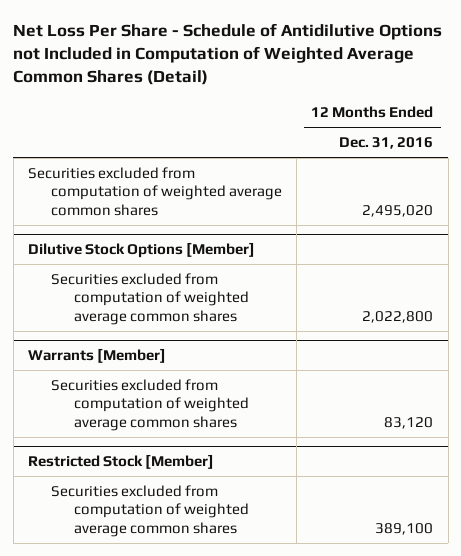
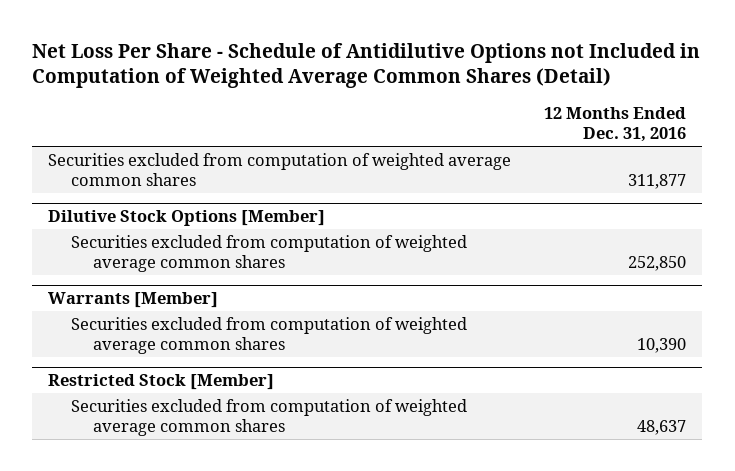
- Securities excluded from computation of weighted average common shares | 2,495,020
+ Securities excluded from computation of weighted average common shares | 311,877
@ Dilutive Stock Options [Member]
- Securities excluded from computation of weighted average common shares | 2,022,800
+ Securities excluded from computation of weighted average common shares | 252,850
@ Warrants [Member]
- Securities excluded from computation of weighted average common shares | 83,120
+ Securities excluded from computation of weighted average common shares | 10,390
@ Restricted Stock [Member]
- Securities excluded from computation of weighted average common shares | 389,100
+ Securities excluded from computation of weighted average common shares | 48,637

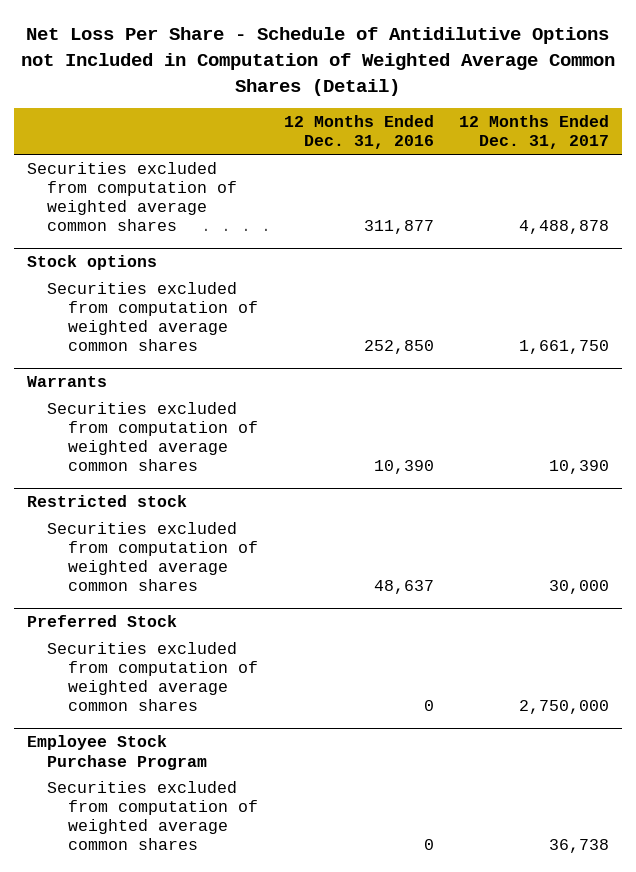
- | 12 Months Ended Dec. 31, 2016
+ | 12 Months Ended Dec. 31, 2016 | 12 Months Ended Dec. 31, 2017
- Dilutive Stock Options [Member]
+ Stock options
- Warrants [Member]
+ Warrants
- Restricted Stock [Member]
+ Restricted stock
+ Preferred Stock
+ Securities excluded from computation of weighted average common shares | 0 | 2,750,000
+ Employee Stock Purchase Program
+ Securities excluded from computation of weighted average common shares | 0 | 36,738

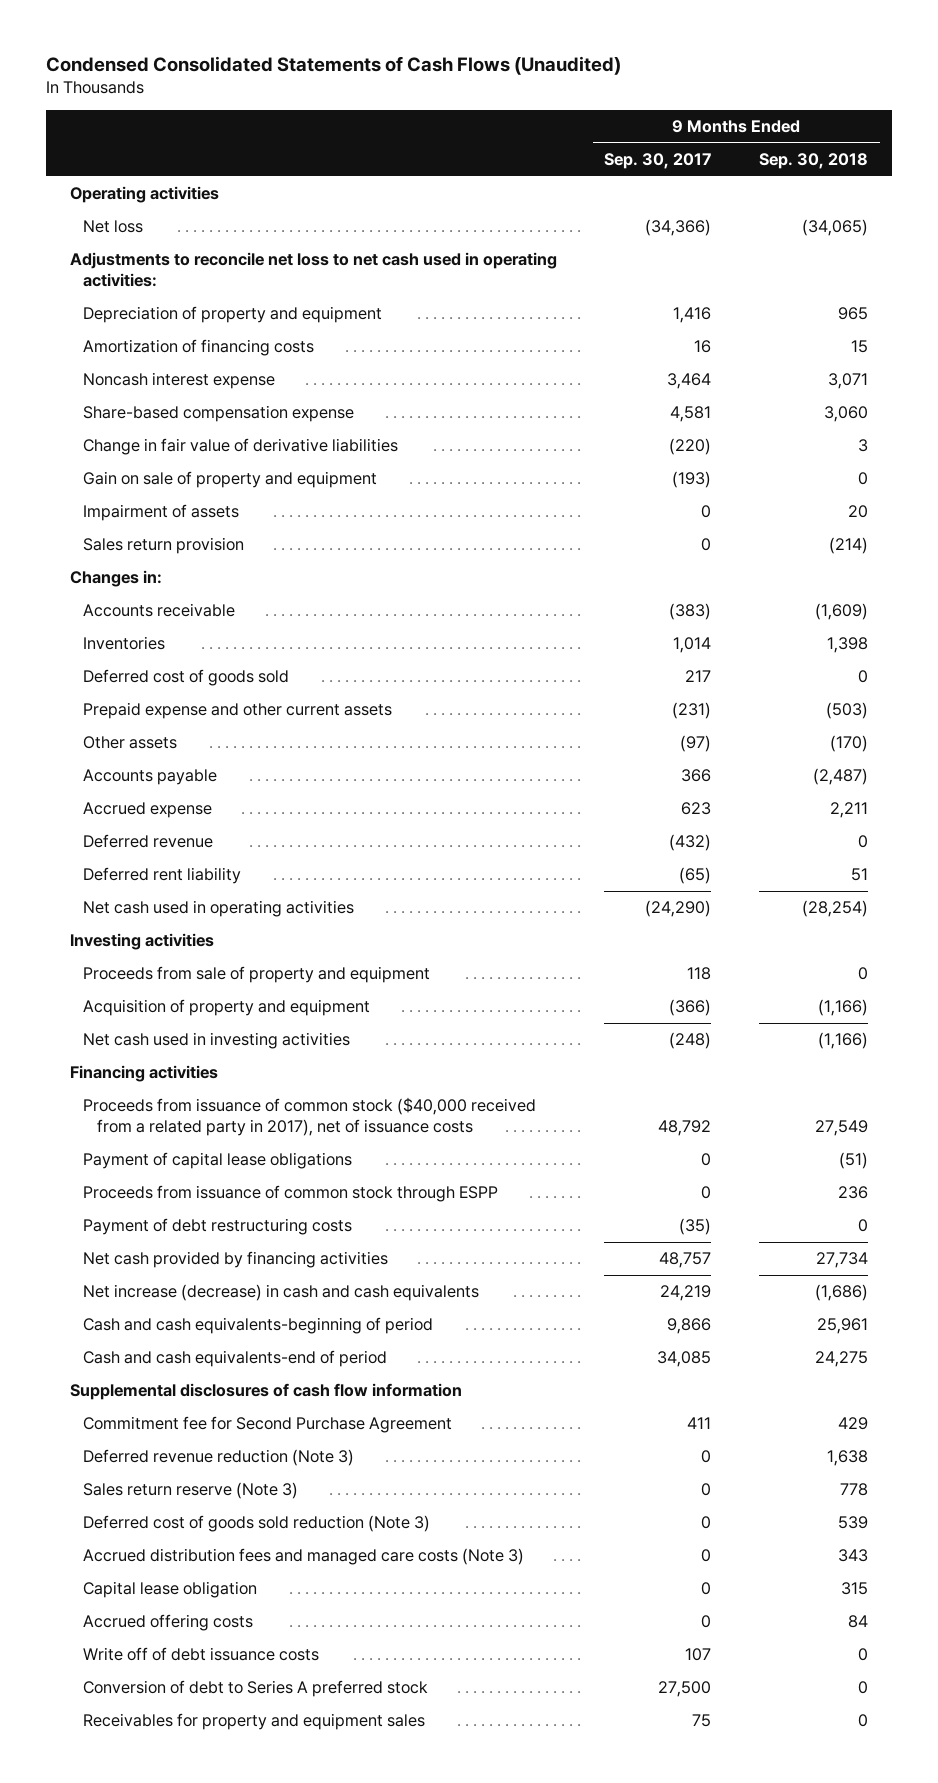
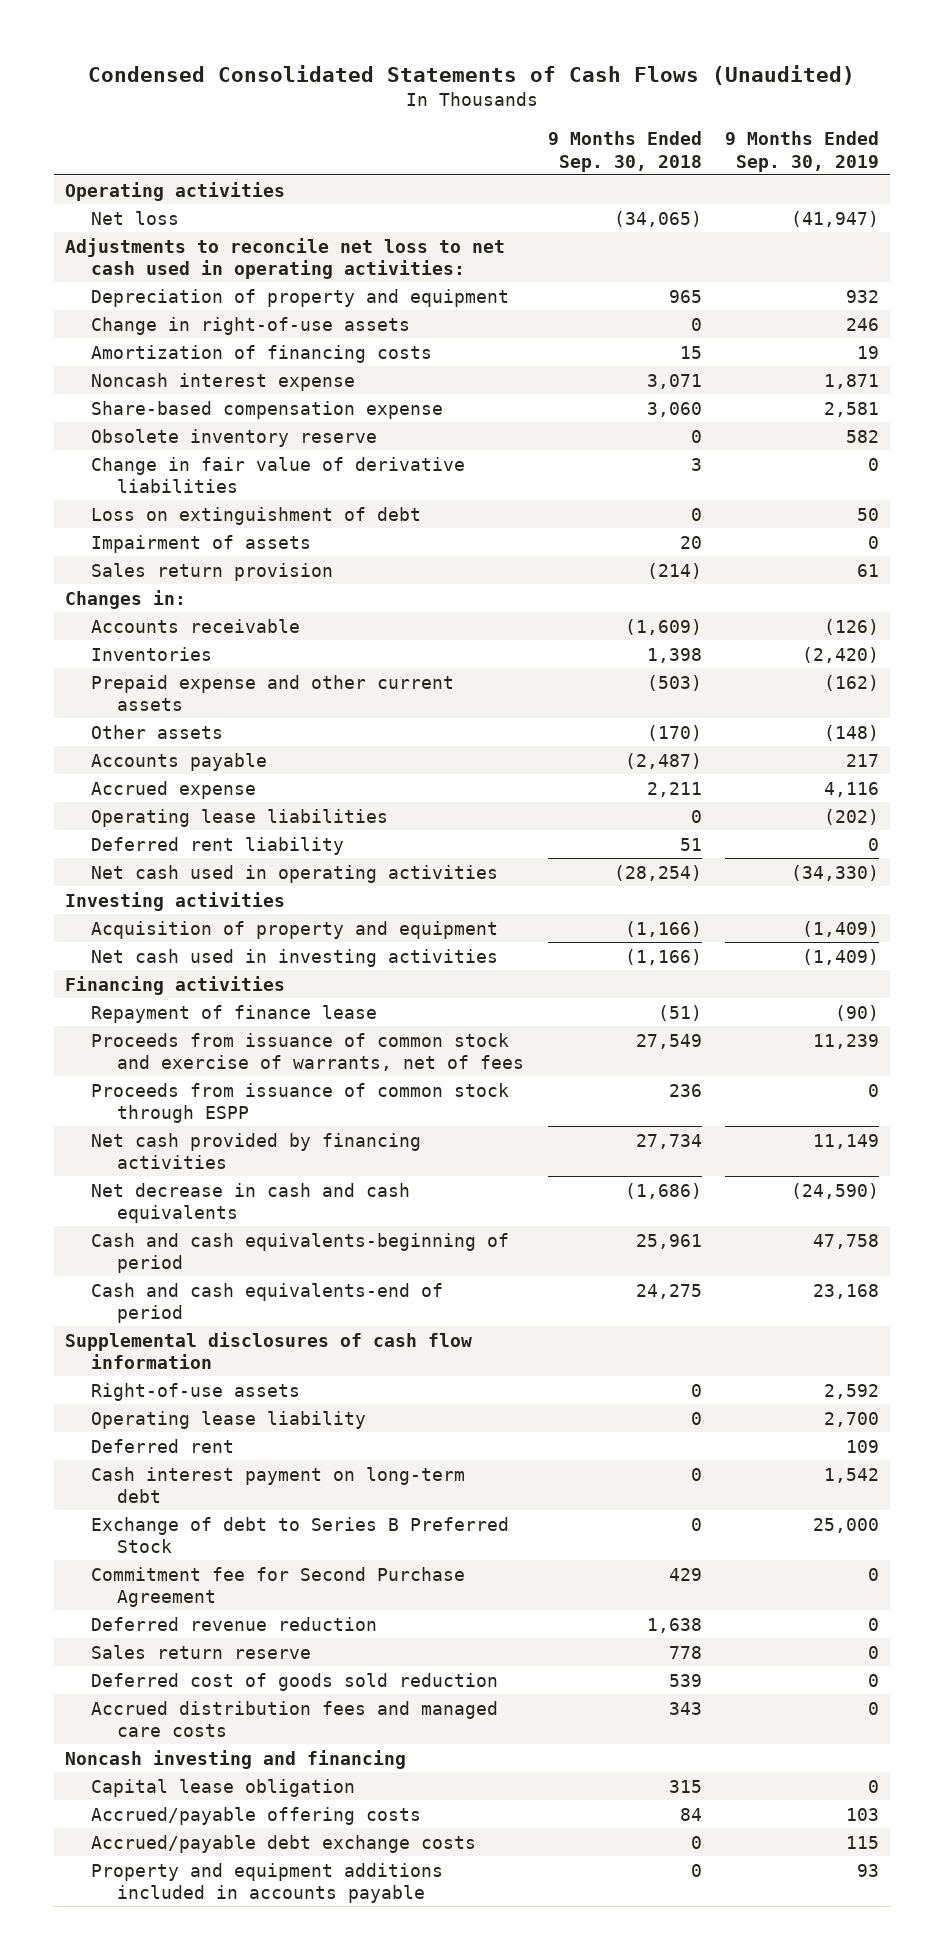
- | 9 Months Ended Sep. 30, 2017 | 9 Months Ended Sep. 30, 2018
+ | 9 Months Ended Sep. 30, 2018 | 9 Months Ended Sep. 30, 2019
+ Change in right-of-use assets | 0 | 246
+ Obsolete inventory reserve | 0 | 582
- Gain on sale of property and equipment | (193) | 0
+ Loss on extinguishment of debt | 0 | 50
- Deferred cost of goods sold | 217 | 0
- Deferred revenue | (432) | 0
+ Operating lease liabilities | 0 | (202)
- Proceeds from sale of property and equipment | 118 | 0
- Proceeds from issuance of common stock ($40,000 received from a related party in 2017), net of issuance costs | 48,792 | 27,549
- Payment of capital lease obligations | 0 | (51)
+ Repayment of finance lease | (51) | (90)
+ Proceeds from issuance of common stock and exercise of warrants, net of fees | 27,549 | 11,239
- Payment of debt restructuring costs | (35) | 0
- Net increase (decrease) in cash and cash equivalents | 24,219 | (1,686)
+ Net decrease in cash and cash equivalents | (1,686) | (24,590)
+ Right-of-use assets | 0 | 2,592
+ Operating lease liability | 0 | 2,700
+ Deferred rent | | 109
+ Cash interest payment on long-term debt | 0 | 1,542
+ Exchange of debt to Series B Preferred Stock | 0 | 25,000
- Deferred revenue reduction (Note 3) | 0 | 1,638
- Sales return reserve (Note 3) | 0 | 778
- Deferred cost of goods sold reduction (Note 3) | 0 | 539
- Accrued distribution fees and managed care costs (Note 3) | 0 | 343
+ Deferred revenue reduction | 1,638 | 0
+ Sales return reserve | 778 | 0
+ Deferred cost of goods sold reduction | 539 | 0
+ Accrued distribution fees and managed care costs | 343 | 0
+ Noncash investing and financing
- Accrued offering costs | 0 | 84
- Write off of debt issuance costs | 107 | 0
- Conversion of debt to Series A preferred stock | 27,500 | 0
- Receivables for property and equipment sales | 75 | 0
+ Accrued/payable offering costs | 84 | 103
+ Accrued/payable debt exchange costs | 0 | 115
+ Property and equipment additions included in accounts payable | 0 | 93

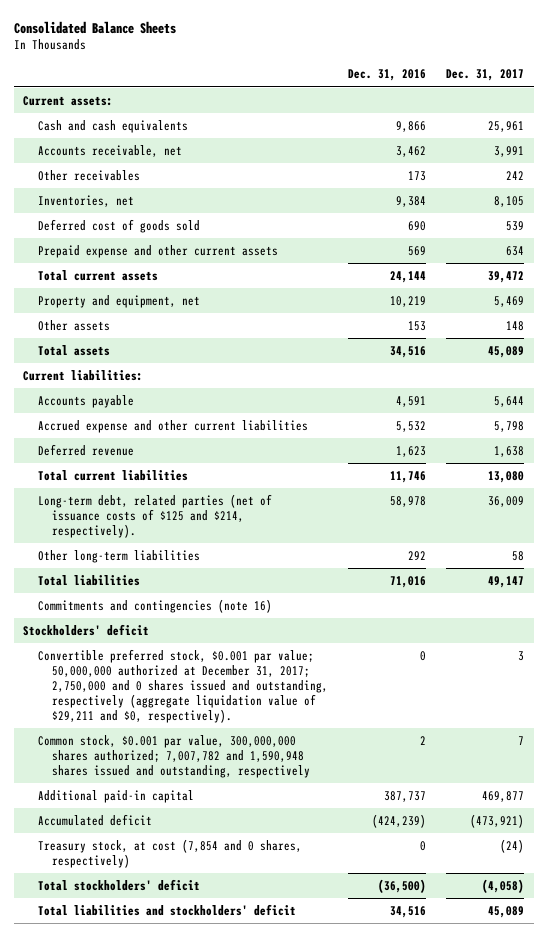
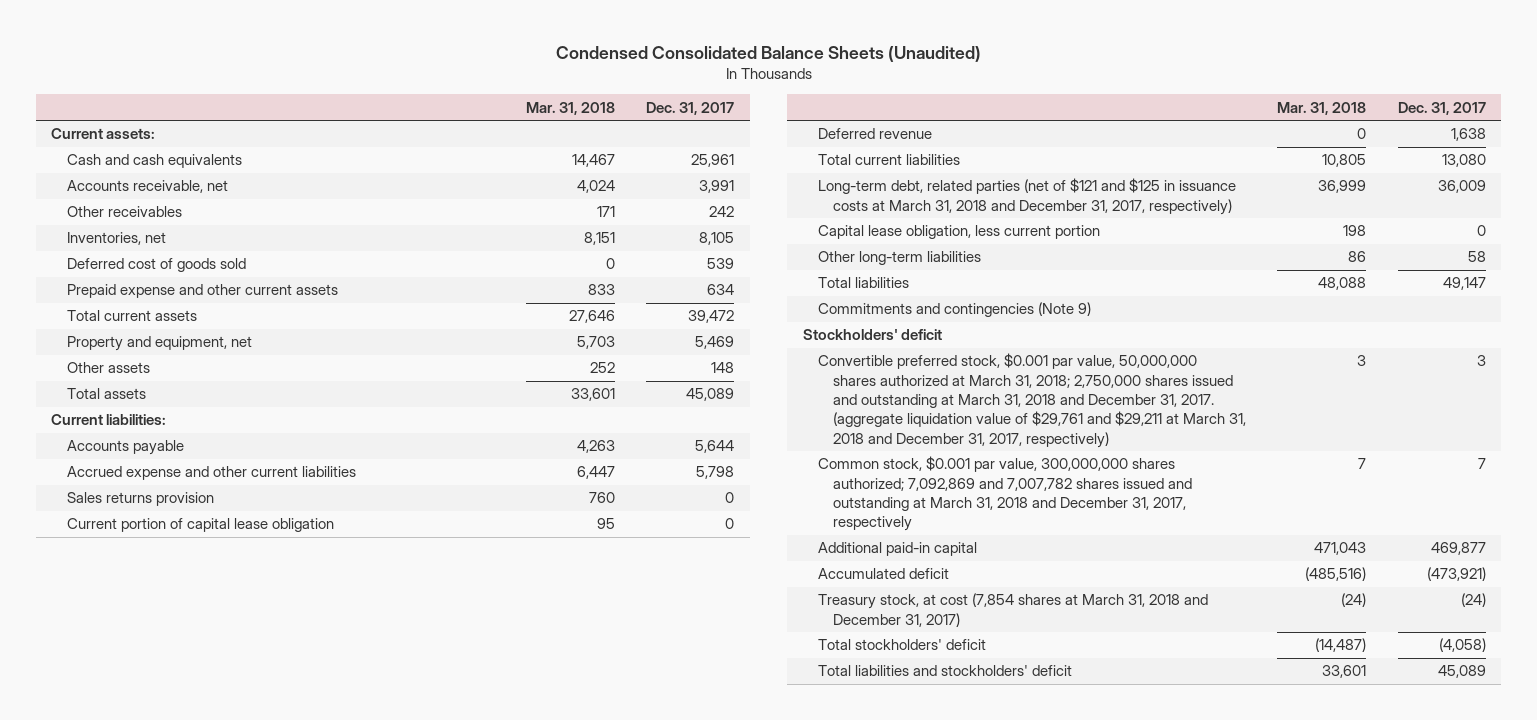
- Consolidated Balance Sheets
+ Condensed Consolidated Balance Sheets (Unaudited)
- | Dec. 31, 2016 | Dec. 31, 2017
+ | Mar. 31, 2018 | Dec. 31, 2017
+ Sales returns provision | 760 | 0
+ Current portion of capital lease obligation | 95 | 0
- Long-term debt, related parties (net of issuance costs of $125 and $214, respectively). | 58,978 | 36,009
+ Long-term debt, related parties (net of $121 and $125 in issuance costs at March 31, 2018 and December 31, 2017, respectively) | 36,999 | 36,009
+ Capital lease obligation, less current portion | 198 | 0
- Commitments and contingencies (note 16)
+ Commitments and contingencies (Note 9)
- Convertible preferred stock, $0.001 par value; 50,000,000 authorized at December 31, 2017; 2,750,000 and 0 shares issued and outstanding, respectively (aggregate liquidation value of $29,211 and $0, respectively). | 0 | 3
- Common stock, $0.001 par value, 300,000,000 shares authorized; 7,007,782 and 1,590,948 shares issued and outstanding, respectively | 2 | 7
+ Convertible preferred stock, $0.001 par value, 50,000,000 shares authorized at March 31, 2018; 2,750,000 shares issued and outstanding at March 31, 2018 and December 31, 2017. (aggregate liquidation value of $29,761 and $29,211 at March 31, 2018 and December 31, 2017, respectively) | 3 | 3
+ Common stock, $0.001 par value, 300,000,000 shares authorized; 7,092,869 and 7,007,782 shares issued and outstanding at March 31, 2018 and December 31, 2017, respectively | 7 | 7
- Treasury stock, at cost (7,854 and 0 shares, respectively) | 0 | (24)
+ Treasury stock, at cost (7,854 shares at March 31, 2018 and December 31, 2017) | (24) | (24)

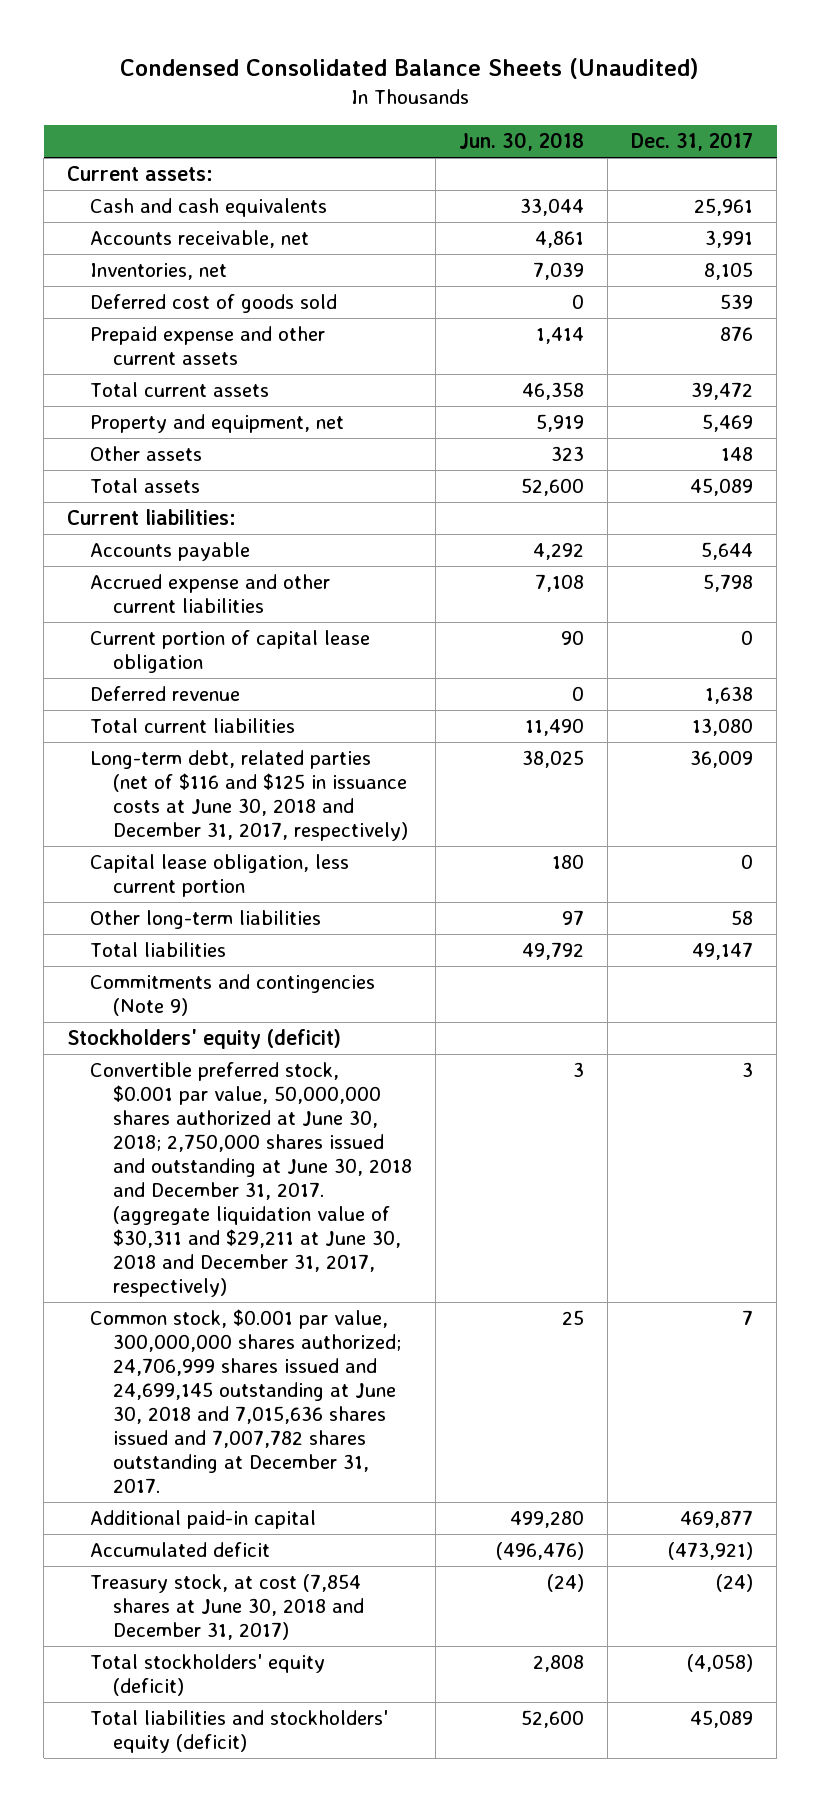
- | Mar. 31, 2018 | Dec. 31, 2017
+ | Jun. 30, 2018 | Dec. 31, 2017
- Other receivables | 171 | 242
- Prepaid expense and other current assets | 833 | 634
+ Prepaid expense and other current assets | 1,414 | 876
- Sales returns provision | 760 | 0
- Long-term debt, related parties (net of $121 and $125 in issuance costs at March 31, 2018 and December 31, 2017, respectively) | 36,999 | 36,009
+ Long-term debt, related parties (net of $116 and $125 in issuance costs at June 30, 2018 and December 31, 2017, respectively) | 38,025 | 36,009
- Stockholders' deficit
- Convertible preferred stock, $0.001 par value, 50,000,000 shares authorized at March 31, 2018; 2,750,000 shares issued and outstanding at March 31, 2018 and December 31, 2017. (aggregate liquidation value of $29,761 and $29,211 at March 31, 2018 and December 31, 2017, respectively) | 3 | 3
- Common stock, $0.001 par value, 300,000,000 shares authorized; 7,092,869 and 7,007,782 shares issued and outstanding at March 31, 2018 and December 31, 2017, respectively | 7 | 7
+ Stockholders' equity (deficit)
+ Convertible preferred stock, $0.001 par value, 50,000,000 shares authorized at June 30, 2018; 2,750,000 shares issued and outstanding at June 30, 2018 and December 31, 2017. (aggregate liquidation value of $30,311 and $29,211 at June 30, 2018 and December 31, 2017, respectively) | 3 | 3
+ Common stock, $0.001 par value, 300,000,000 shares authorized; 24,706,999 shares issued and 24,699,145 outstanding at June 30, 2018 and 7,015,636 shares issued and 7,007,782 shares outstanding at December 31, 2017. | 25 | 7
- Treasury stock, at cost (7,854 shares at March 31, 2018 and December 31, 2017) | (24) | (24)
- Total stockholders' deficit | (14,487) | (4,058)
- Total liabilities and stockholders' deficit | 33,601 | 45,089
+ Treasury stock, at cost (7,854 shares at June 30, 2018 and December 31, 2017) | (24) | (24)
+ Total stockholders' equity (deficit) | 2,808 | (4,058)
+ Total liabilities and stockholders' equity (deficit) | 52,600 | 45,089

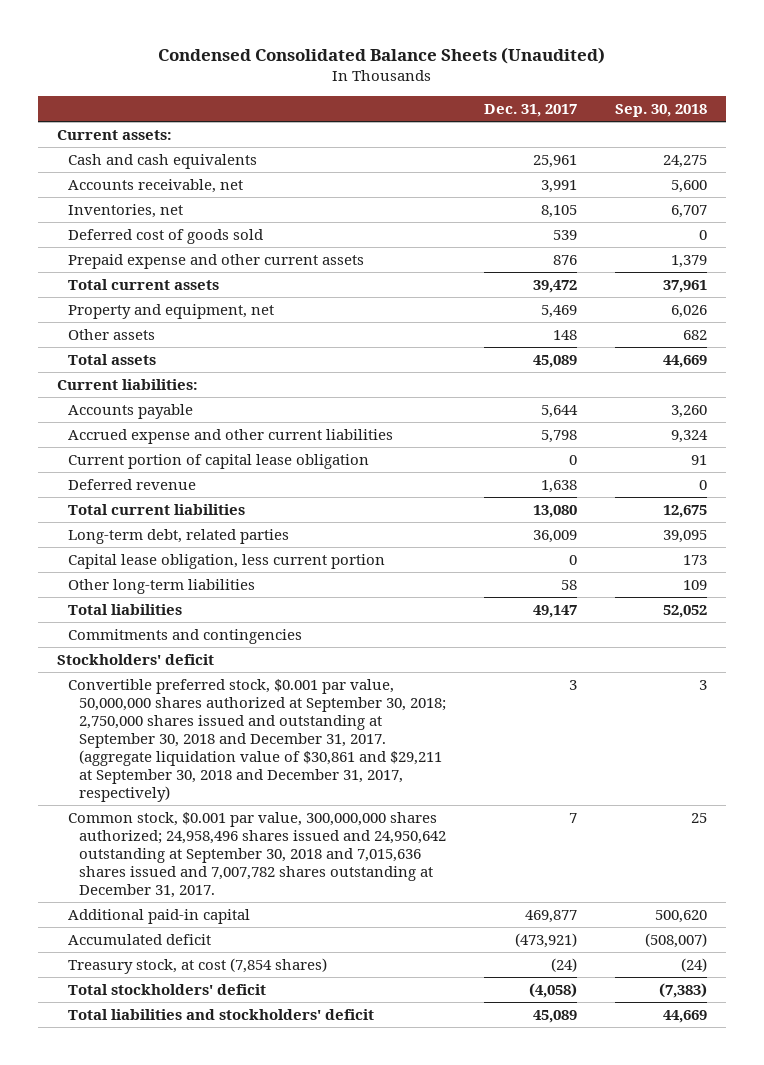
- | Jun. 30, 2018 | Dec. 31, 2017
+ | Dec. 31, 2017 | Sep. 30, 2018
- Long-term debt, related parties (net of $116 and $125 in issuance costs at June 30, 2018 and December 31, 2017, respectively) | 38,025 | 36,009
+ Long-term debt, related parties | 36,009 | 39,095
- Commitments and contingencies (Note 9)
- Stockholders' equity (deficit)
- Convertible preferred stock, $0.001 par value, 50,000,000 shares authorized at June 30, 2018; 2,750,000 shares issued and outstanding at June 30, 2018 and December 31, 2017. (aggregate liquidation value of $30,311 and $29,211 at June 30, 2018 and December 31, 2017, respectively) | 3 | 3
- Common stock, $0.001 par value, 300,000,000 shares authorized; 24,706,999 shares issued and 24,699,145 outstanding at June 30, 2018 and 7,015,636 shares issued and 7,007,782 shares outstanding at December 31, 2017. | 25 | 7
+ Commitments and contingencies
+ Stockholders' deficit
+ Convertible preferred stock, $0.001 par value, 50,000,000 shares authorized at September 30, 2018; 2,750,000 shares issued and outstanding at September 30, 2018 and December 31, 2017. (aggregate liquidation value of $30,861 and $29,211 at September 30, 2018 and December 31, 2017, respectively) | 3 | 3
+ Common stock, $0.001 par value, 300,000,000 shares authorized; 24,958,496 shares issued and 24,950,642 outstanding at September 30, 2018 and 7,015,636 shares issued and 7,007,782 shares outstanding at December 31, 2017. | 7 | 25
- Treasury stock, at cost (7,854 shares at June 30, 2018 and December 31, 2017) | (24) | (24)
- Total stockholders' equity (deficit) | 2,808 | (4,058)
- Total liabilities and stockholders' equity (deficit) | 52,600 | 45,089
+ Treasury stock, at cost (7,854 shares) | (24) | (24)
+ Total stockholders' deficit | (4,058) | (7,383)
+ Total liabilities and stockholders' deficit | 45,089 | 44,669

